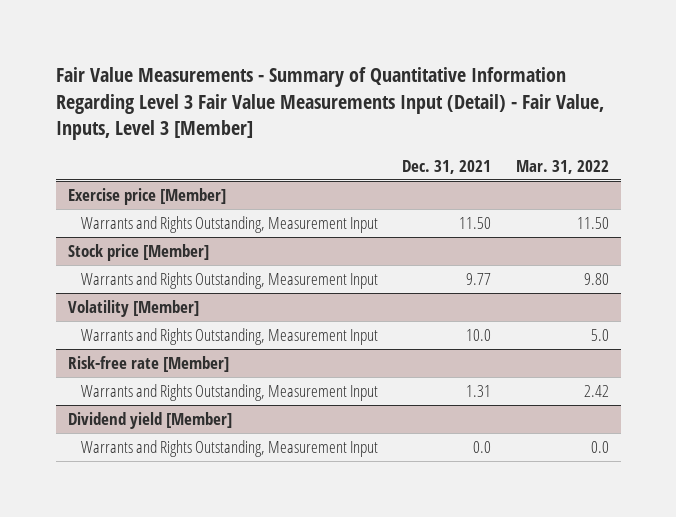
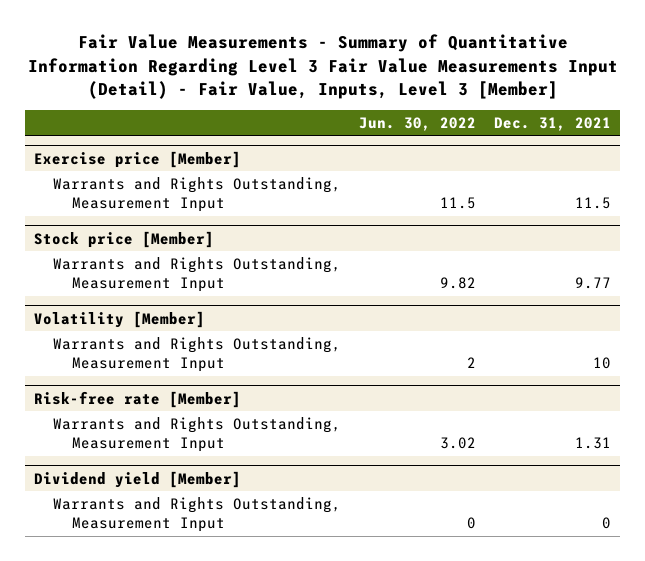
- | Dec. 31, 2021 | Mar. 31, 2022
+ | Jun. 30, 2022 | Dec. 31, 2021
@ Exercise price [Member]
- Warrants and Rights Outstanding, Measurement Input | 11.50 | 11.50
+ Warrants and Rights Outstanding, Measurement Input | 11.5 | 11.5
@ Volatility [Member]
- Warrants and Rights Outstanding, Measurement Input | 10.0 | 5.0
+ Warrants and Rights Outstanding, Measurement Input | 2 | 10
@ Dividend yield [Member]
- Warrants and Rights Outstanding, Measurement Input | 0.0 | 0.0
+ Warrants and Rights Outstanding, Measurement Input | 0 | 0

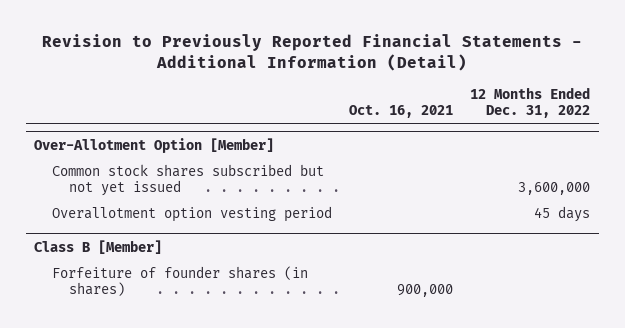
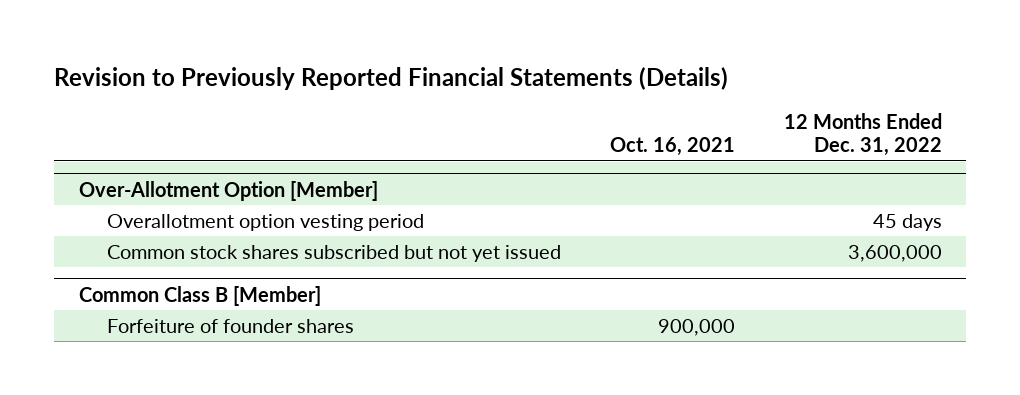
- Revision to Previously Reported Financial Statements - Additional Information (Detail)
+ Revision to Previously Reported Financial Statements (Details)
- Class B [Member]
- Forfeiture of founder shares (in shares) | 900,000 |
@ Over-Allotment Option [Member]
moved down: Common stock shares subscribed but not yet issued | | 3,600,000
+ Common Class B [Member]
+ Forfeiture of founder shares | 900,000 |

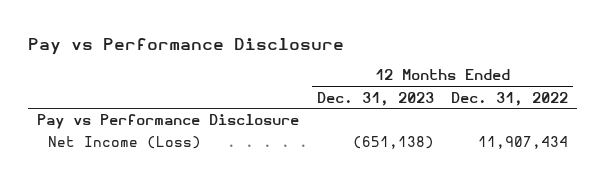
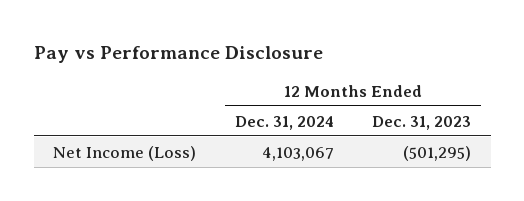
- | 12 Months Ended Dec. 31, 2023 | 12 Months Ended Dec. 31, 2022
+ | 12 Months Ended Dec. 31, 2024 | 12 Months Ended Dec. 31, 2023
- Pay vs Performance Disclosure
- Net Income (Loss) | (651,138) | 11,907,434
+ Net Income (Loss) | 4,103,067 | (501,295)

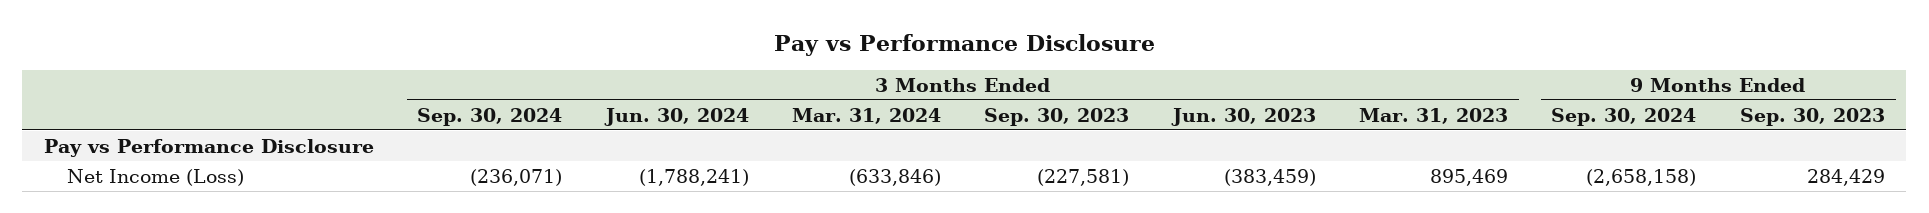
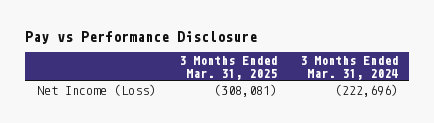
- | 3 Months Ended Sep. 30, 2024 | 3 Months Ended Jun. 30, 2024 | 3 Months Ended Mar. 31, 2024 | 3 Months Ended Sep. 30, 2023 | 3 Months Ended Jun. 30, 2023 | 3 Months Ended Mar. 31, 2023 | 9 Months Ended Sep. 30, 2024 | 9 Months Ended Sep. 30, 2023
+ | 3 Months Ended Mar. 31, 2025 | 3 Months Ended Mar. 31, 2024
- Pay vs Performance Disclosure
- Net Income (Loss) | (236,071) | (1,788,241) | (633,846) | (227,581) | (383,459) | 895,469 | (2,658,158) | 284,429
+ Net Income (Loss) | (308,081) | (222,696)

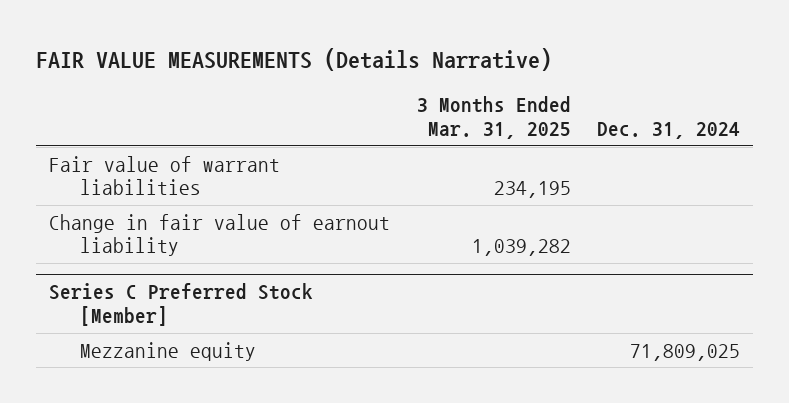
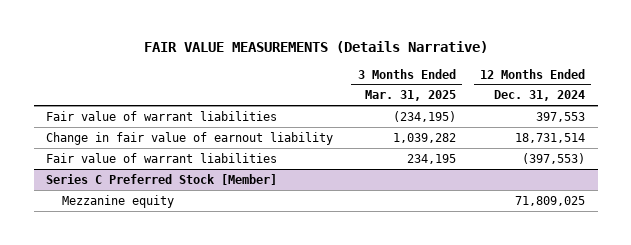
- | 3 Months Ended Mar. 31, 2025 | Dec. 31, 2024
+ | 3 Months Ended Mar. 31, 2025 | 12 Months Ended Dec. 31, 2024
+ Fair value of warrant liabilities | (234,195) | 397,553
moved down: Fair value of warrant liabilities | 234,195 | (397,553)

